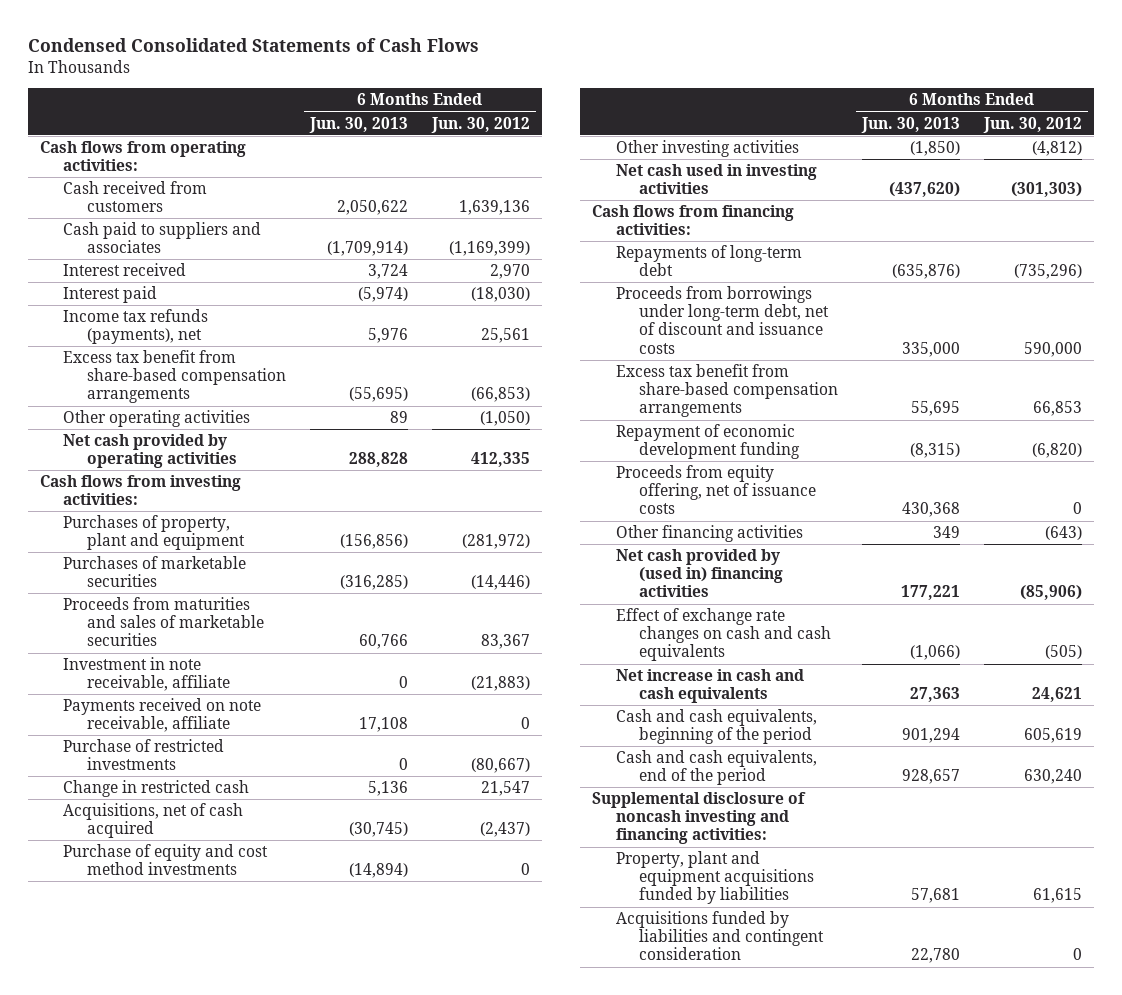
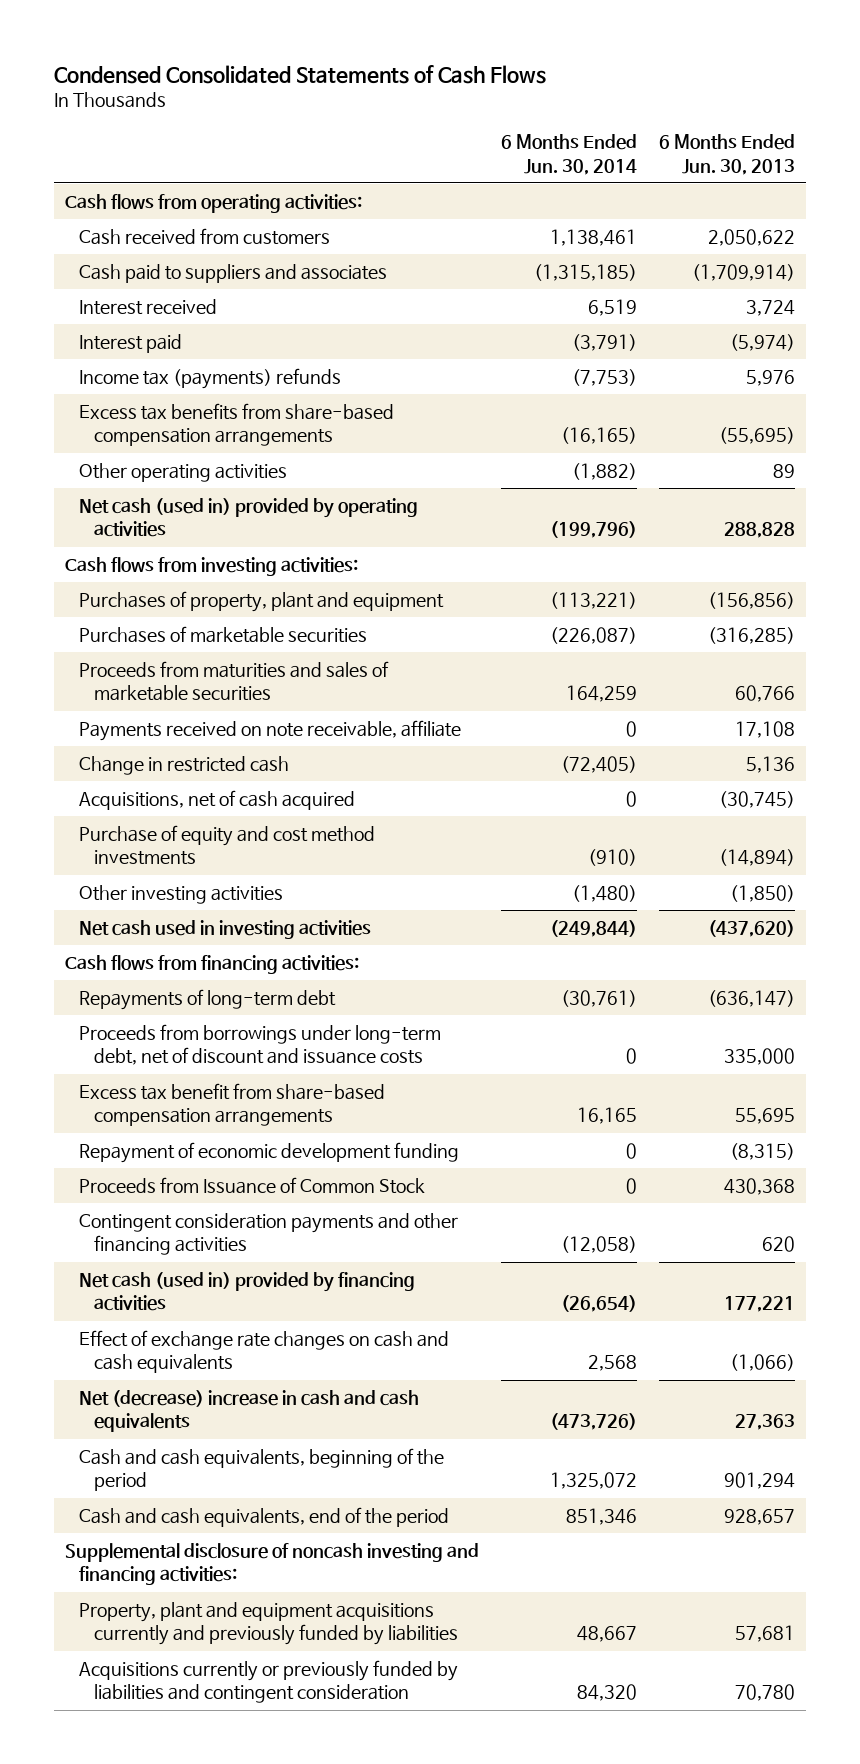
- | 6 Months Ended Jun. 30, 2013 | 6 Months Ended Jun. 30, 2012
+ | 6 Months Ended Jun. 30, 2014 | 6 Months Ended Jun. 30, 2013
- Income tax refunds (payments), net | 5,976 | 25,561
- Excess tax benefit from share-based compensation arrangements | (55,695) | (66,853)
+ Income tax (payments) refunds | (7,753) | 5,976
+ Excess tax benefits from share-based compensation arrangements | (16,165) | (55,695)
- Net cash provided by operating activities | 288,828 | 412,335
+ Net cash (used in) provided by operating activities | (199,796) | 288,828
- Investment in note receivable, affiliate | 0 | (21,883)
- Purchase of restricted investments | 0 | (80,667)
- Repayments of long-term debt | (635,876) | (735,296)
+ Repayments of long-term debt | (30,761) | (636,147)
- Proceeds from equity offering, net of issuance costs | 430,368 | 0
- Other financing activities | 349 | (643)
- Net cash provided by (used in) financing activities | 177,221 | (85,906)
+ Proceeds from Issuance of Common Stock | 0 | 430,368
+ Contingent consideration payments and other financing activities | (12,058) | 620
+ Net cash (used in) provided by financing activities | (26,654) | 177,221
- Net increase in cash and cash equivalents | 27,363 | 24,621
+ Net (decrease) increase in cash and cash equivalents | (473,726) | 27,363
- Property, plant and equipment acquisitions funded by liabilities | 57,681 | 61,615
- Acquisitions funded by liabilities and contingent consideration | 22,780 | 0
+ Property, plant and equipment acquisitions currently and previously funded by liabilities | 48,667 | 57,681
+ Acquisitions currently or previously funded by liabilities and contingent consideration | 84,320 | 70,780

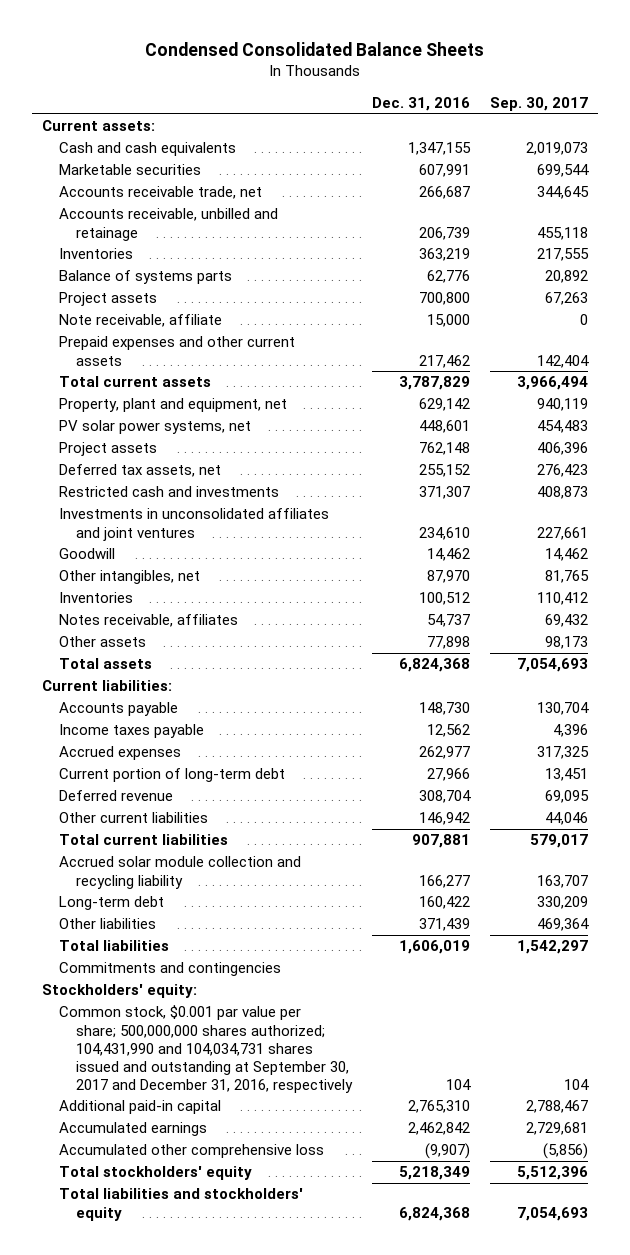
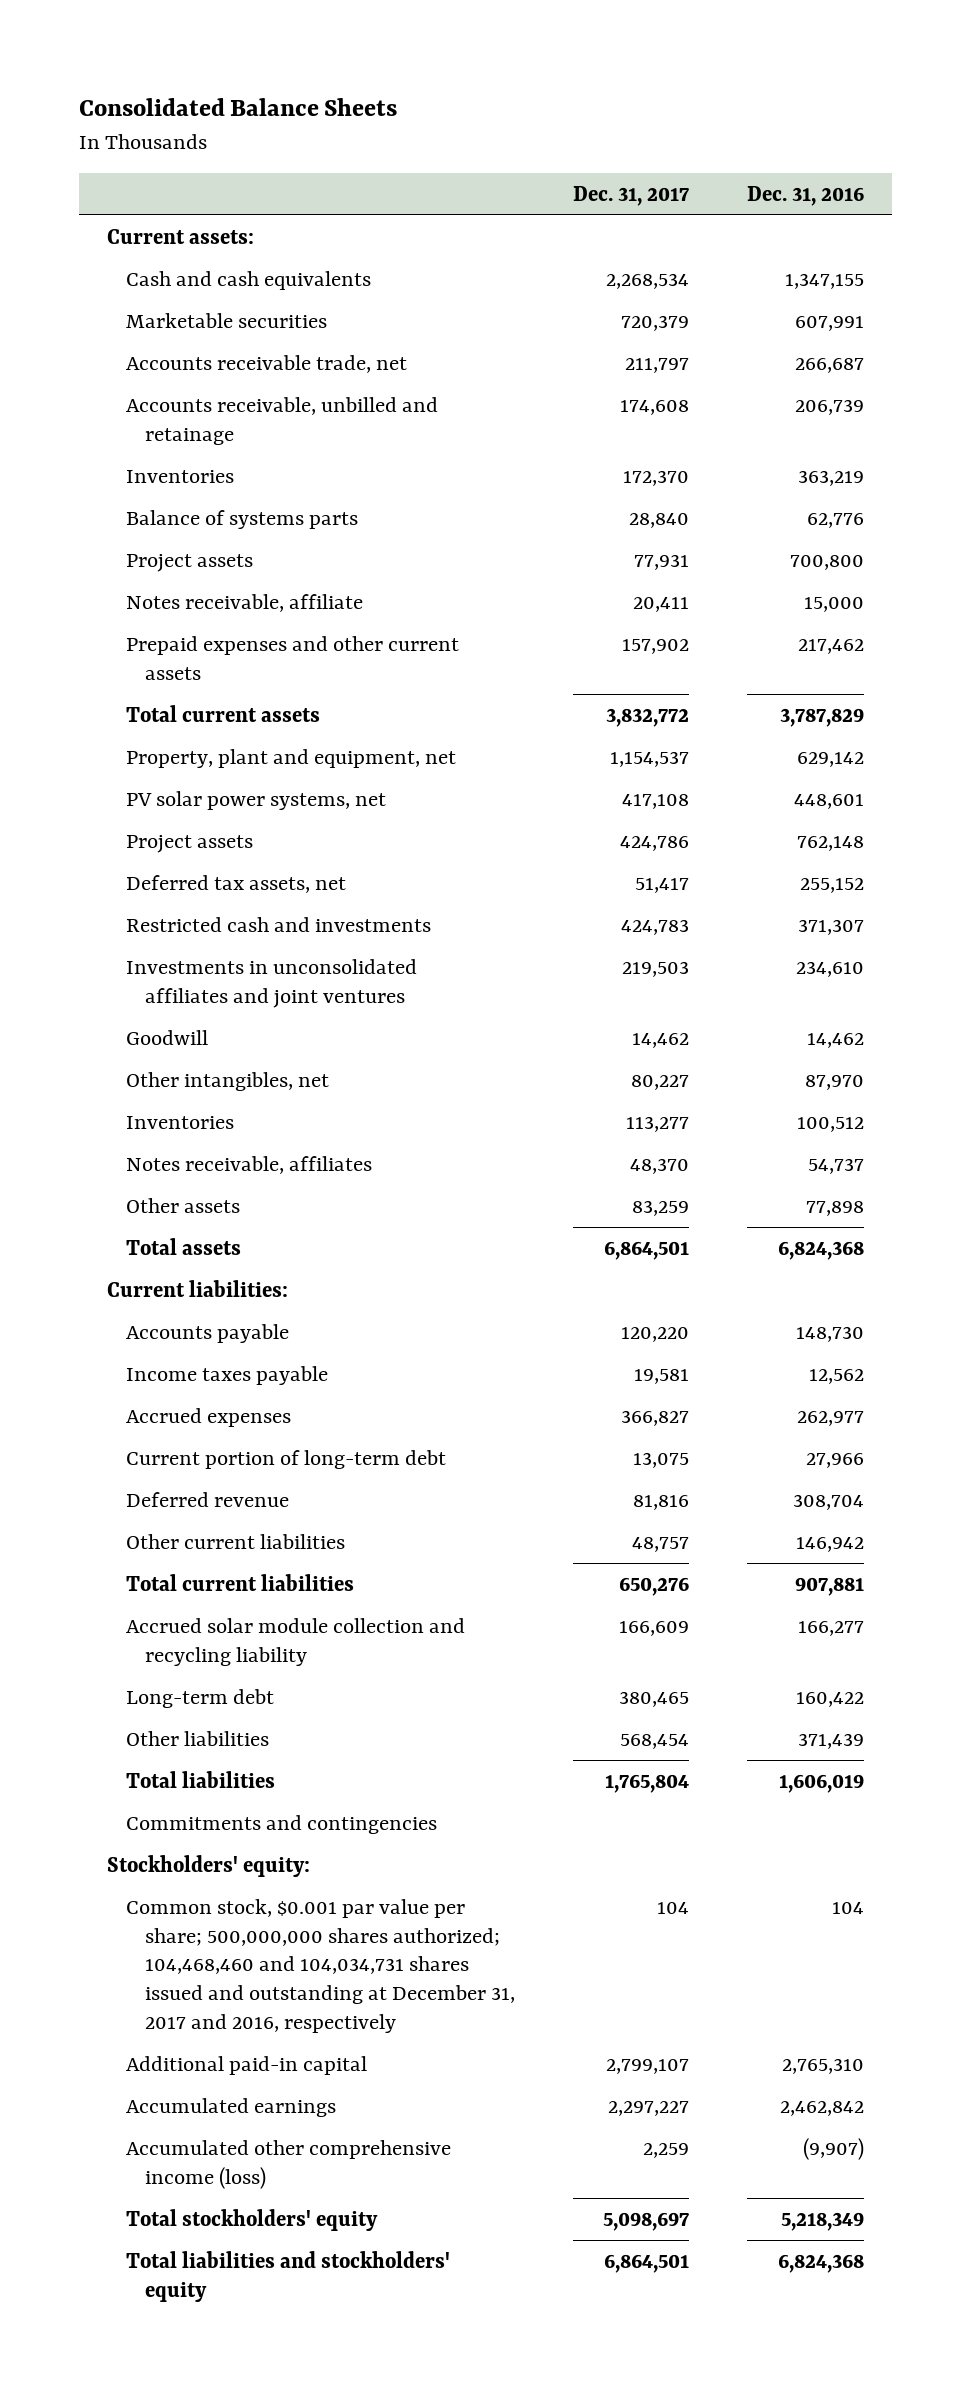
- Condensed Consolidated Balance Sheets
+ Consolidated Balance Sheets
- | Dec. 31, 2016 | Sep. 30, 2017
+ | Dec. 31, 2017 | Dec. 31, 2016
- Note receivable, affiliate | 15,000 | 0
+ Notes receivable, affiliate | 20,411 | 15,000
- Common stock, $0.001 par value per share; 500,000,000 shares authorized; 104,431,990 and 104,034,731 shares issued and outstanding at September 30, 2017 and December 31, 2016, respectively | 104 | 104
+ Common stock, $0.001 par value per share; 500,000,000 shares authorized; 104,468,460 and 104,034,731 shares issued and outstanding at December 31, 2017 and 2016, respectively | 104 | 104
- Accumulated other comprehensive loss | (9,907) | (5,856)
+ Accumulated other comprehensive income (loss) | 2,259 | (9,907)

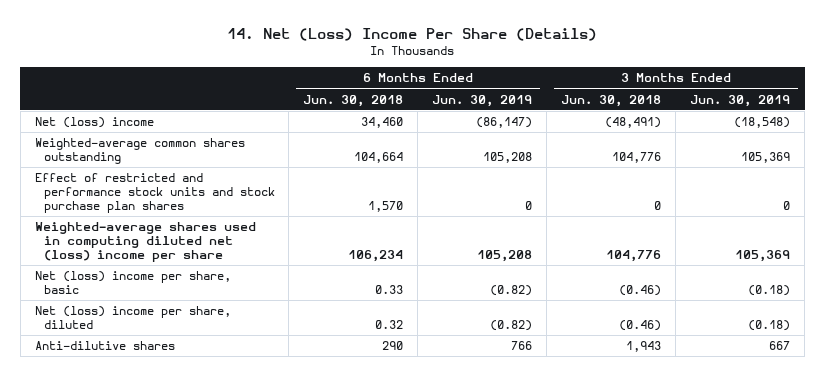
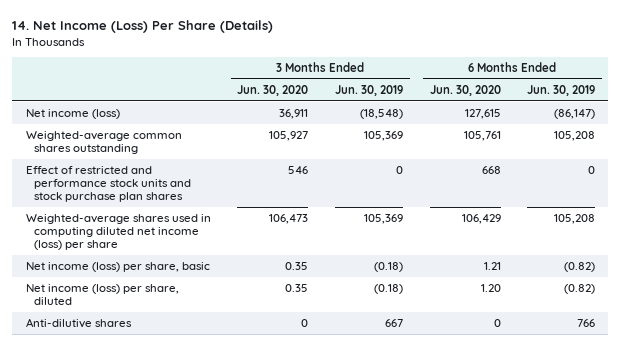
- 14. Net (Loss) Income Per Share (Details)
+ 14. Net Income (Loss) Per Share (Details)
- | 6 Months Ended Jun. 30, 2018 | 6 Months Ended Jun. 30, 2019 | 3 Months Ended Jun. 30, 2018 | 3 Months Ended Jun. 30, 2019
+ | 3 Months Ended Jun. 30, 2020 | 3 Months Ended Jun. 30, 2019 | 6 Months Ended Jun. 30, 2020 | 6 Months Ended Jun. 30, 2019
- Net (loss) income | 34,460 | (86,147) | (48,491) | (18,548)
+ Net income (loss) | 36,911 | (18,548) | 127,615 | (86,147)
- Weighted-average shares used in computing diluted net (loss) income per share | 106,234 | 105,208 | 104,776 | 105,369
- Net (loss) income per share, basic | 0.33 | (0.82) | (0.46) | (0.18)
- Net (loss) income per share, diluted | 0.32 | (0.82) | (0.46) | (0.18)
+ Weighted-average shares used in computing diluted net income (loss) per share | 106,473 | 105,369 | 106,429 | 105,208
+ Net income (loss) per share, basic | 0.35 | (0.18) | 1.21 | (0.82)
+ Net income (loss) per share, diluted | 0.35 | (0.18) | 1.20 | (0.82)

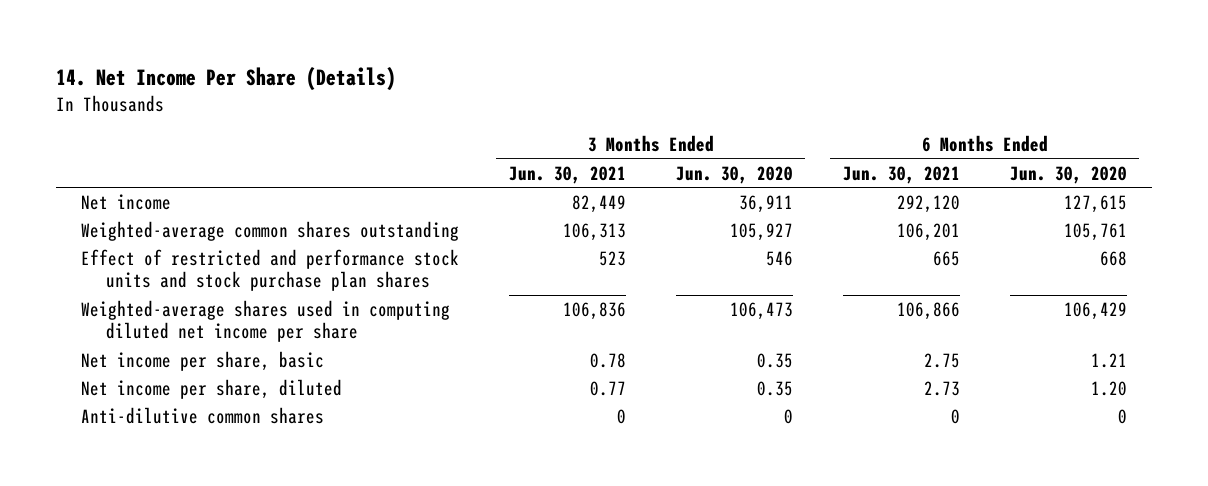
- 14. Net Income (Loss) Per Share (Details)
+ 14. Net Income Per Share (Details)
- | 3 Months Ended Jun. 30, 2020 | 3 Months Ended Jun. 30, 2019 | 6 Months Ended Jun. 30, 2020 | 6 Months Ended Jun. 30, 2019
+ | 3 Months Ended Jun. 30, 2021 | 3 Months Ended Jun. 30, 2020 | 6 Months Ended Jun. 30, 2021 | 6 Months Ended Jun. 30, 2020
- Net income (loss) | 36,911 | (18,548) | 127,615 | (86,147)
+ Net income | 82,449 | 36,911 | 292,120 | 127,615
- Weighted-average shares used in computing diluted net income (loss) per share | 106,473 | 105,369 | 106,429 | 105,208
- Net income (loss) per share, basic | 0.35 | (0.18) | 1.21 | (0.82)
- Net income (loss) per share, diluted | 0.35 | (0.18) | 1.20 | (0.82)
- Anti-dilutive shares | 0 | 667 | 0 | 766
+ Weighted-average shares used in computing diluted net income per share | 106,836 | 106,473 | 106,866 | 106,429
+ Net income per share, basic | 0.78 | 0.35 | 2.75 | 1.21
+ Net income per share, diluted | 0.77 | 0.35 | 2.73 | 1.20
+ Anti-dilutive common shares | 0 | 0 | 0 | 0

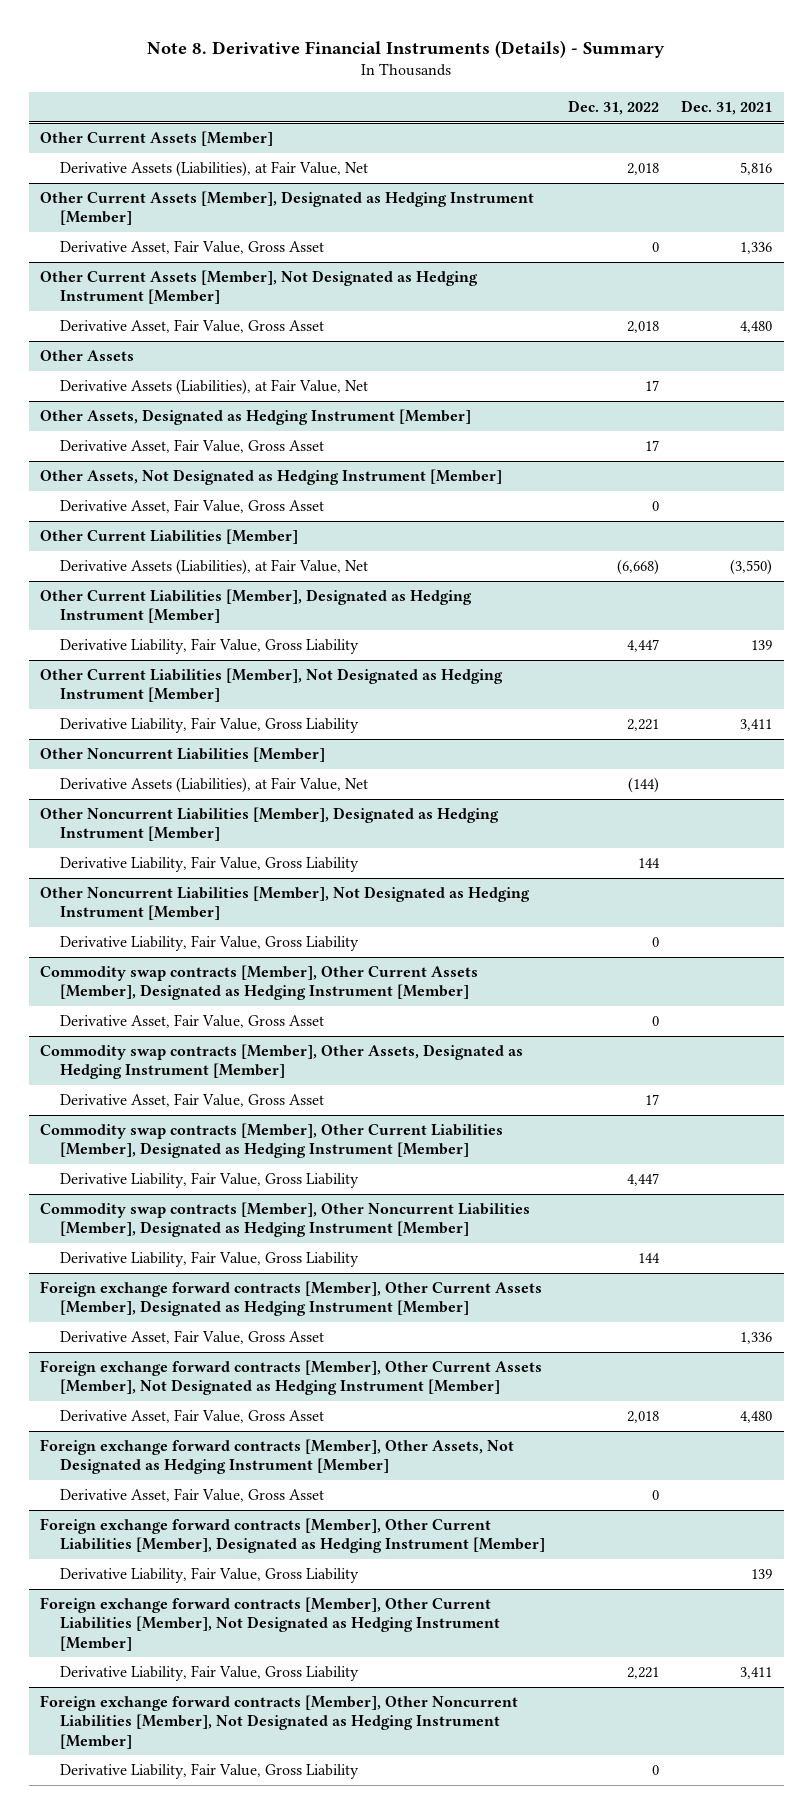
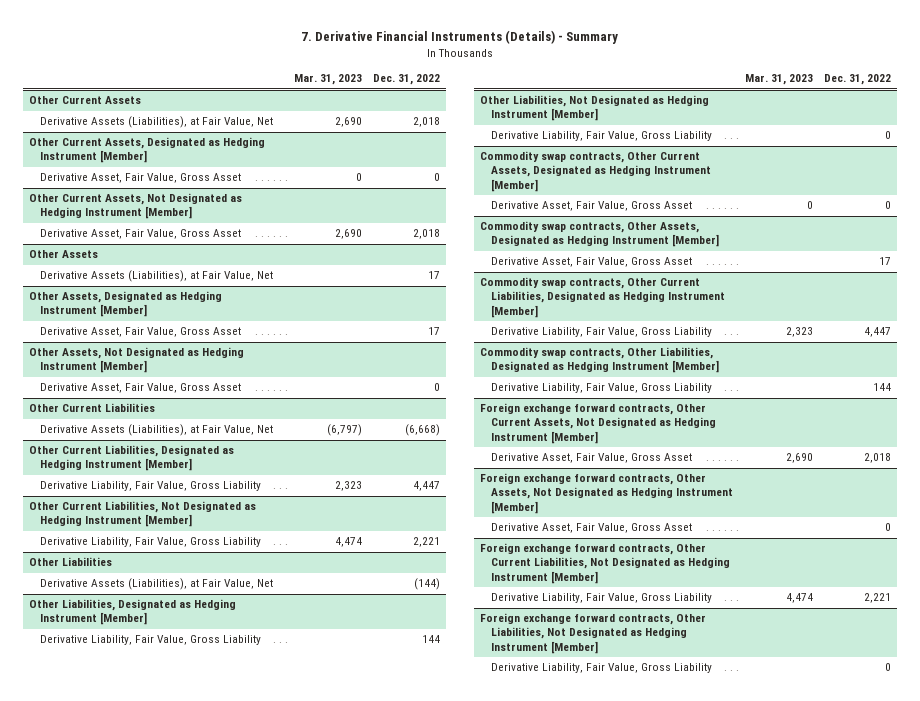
- Note 8. Derivative Financial Instruments (Details) - Summary
+ 7. Derivative Financial Instruments (Details) - Summary
- | Dec. 31, 2022 | Dec. 31, 2021
+ | Mar. 31, 2023 | Dec. 31, 2022
- Other Current Assets [Member]
+ Other Current Assets
- Other Current Assets [Member], Designated as Hedging Instrument [Member]
+ Other Current Assets, Designated as Hedging Instrument [Member]
- Other Current Assets [Member], Not Designated as Hedging Instrument [Member]
+ Other Current Assets, Not Designated as Hedging Instrument [Member]
- Other Current Liabilities [Member]
+ Other Current Liabilities
- Other Current Liabilities [Member], Designated as Hedging Instrument [Member]
+ Other Current Liabilities, Designated as Hedging Instrument [Member]
- Other Current Liabilities [Member], Not Designated as Hedging Instrument [Member]
+ Other Current Liabilities, Not Designated as Hedging Instrument [Member]
- Other Noncurrent Liabilities [Member]
+ Other Liabilities
- Other Noncurrent Liabilities [Member], Designated as Hedging Instrument [Member]
+ Other Liabilities, Designated as Hedging Instrument [Member]
- Other Noncurrent Liabilities [Member], Not Designated as Hedging Instrument [Member]
+ Other Liabilities, Not Designated as Hedging Instrument [Member]
- Commodity swap contracts [Member], Other Current Assets [Member], Designated as Hedging Instrument [Member]
+ Commodity swap contracts, Other Current Assets, Designated as Hedging Instrument [Member]
- Commodity swap contracts [Member], Other Assets, Designated as Hedging Instrument [Member]
+ Commodity swap contracts, Other Assets, Designated as Hedging Instrument [Member]
- Commodity swap contracts [Member], Other Current Liabilities [Member], Designated as Hedging Instrument [Member]
+ Commodity swap contracts, Other Current Liabilities, Designated as Hedging Instrument [Member]
- Commodity swap contracts [Member], Other Noncurrent Liabilities [Member], Designated as Hedging Instrument [Member]
+ Commodity swap contracts, Other Liabilities, Designated as Hedging Instrument [Member]
- Foreign exchange forward contracts [Member], Other Current Assets [Member], Designated as Hedging Instrument [Member]
- Derivative Asset, Fair Value, Gross Asset | | 1,336
- Foreign exchange forward contracts [Member], Other Current Assets [Member], Not Designated as Hedging Instrument [Member]
+ Foreign exchange forward contracts, Other Current Assets, Not Designated as Hedging Instrument [Member]
- Foreign exchange forward contracts [Member], Other Assets, Not Designated as Hedging Instrument [Member]
+ Foreign exchange forward contracts, Other Assets, Not Designated as Hedging Instrument [Member]
- Foreign exchange forward contracts [Member], Other Current Liabilities [Member], Designated as Hedging Instrument [Member]
- Derivative Liability, Fair Value, Gross Liability | | 139
- Foreign exchange forward contracts [Member], Other Current Liabilities [Member], Not Designated as Hedging Instrument [Member]
+ Foreign exchange forward contracts, Other Current Liabilities, Not Designated as Hedging Instrument [Member]
- Foreign exchange forward contracts [Member], Other Noncurrent Liabilities [Member], Not Designated as Hedging Instrument [Member]
+ Foreign exchange forward contracts, Other Liabilities, Not Designated as Hedging Instrument [Member]

